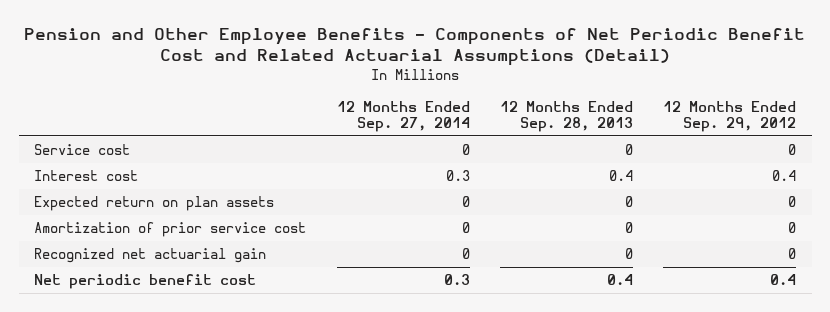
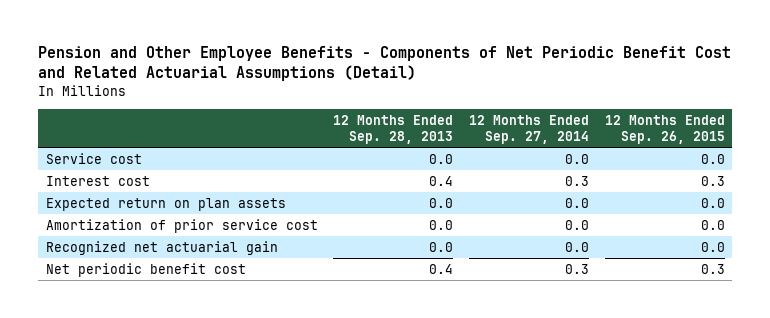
- | 12 Months Ended Sep. 27, 2014 | 12 Months Ended Sep. 28, 2013 | 12 Months Ended Sep. 29, 2012
+ | 12 Months Ended Sep. 28, 2013 | 12 Months Ended Sep. 27, 2014 | 12 Months Ended Sep. 26, 2015
- Service cost | 0 | 0 | 0
+ Service cost | 0.0 | 0.0 | 0.0
- Expected return on plan assets | 0 | 0 | 0
- Amortization of prior service cost | 0 | 0 | 0
- Recognized net actuarial gain | 0 | 0 | 0
+ Expected return on plan assets | 0.0 | 0.0 | 0.0
+ Amortization of prior service cost | 0.0 | 0.0 | 0.0
+ Recognized net actuarial gain | 0.0 | 0.0 | 0.0

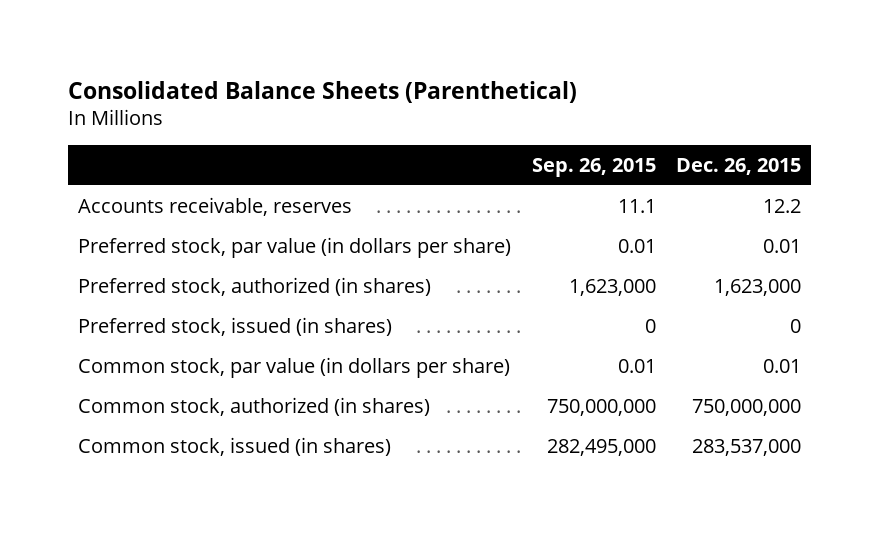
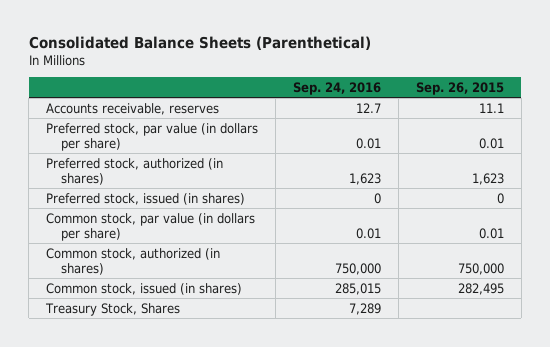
- | Sep. 26, 2015 | Dec. 26, 2015
+ | Sep. 24, 2016 | Sep. 26, 2015
- Preferred stock, authorized (in shares) | 1,623,000 | 1,623,000
+ Preferred stock, authorized (in shares) | 1,623 | 1,623
- Common stock, authorized (in shares) | 750,000,000 | 750,000,000
- Common stock, issued (in shares) | 282,495,000 | 283,537,000
+ Common stock, authorized (in shares) | 750,000 | 750,000
+ Common stock, issued (in shares) | 285,015 | 282,495
+ Treasury Stock, Shares | 7,289 |

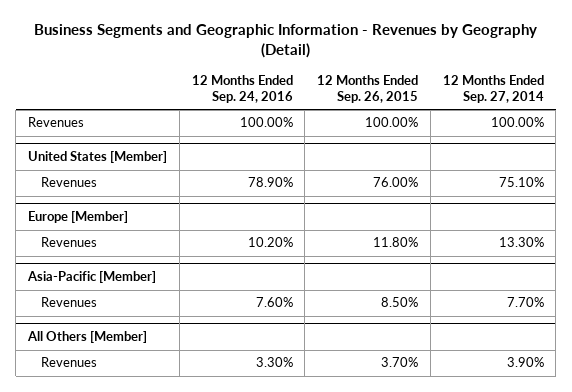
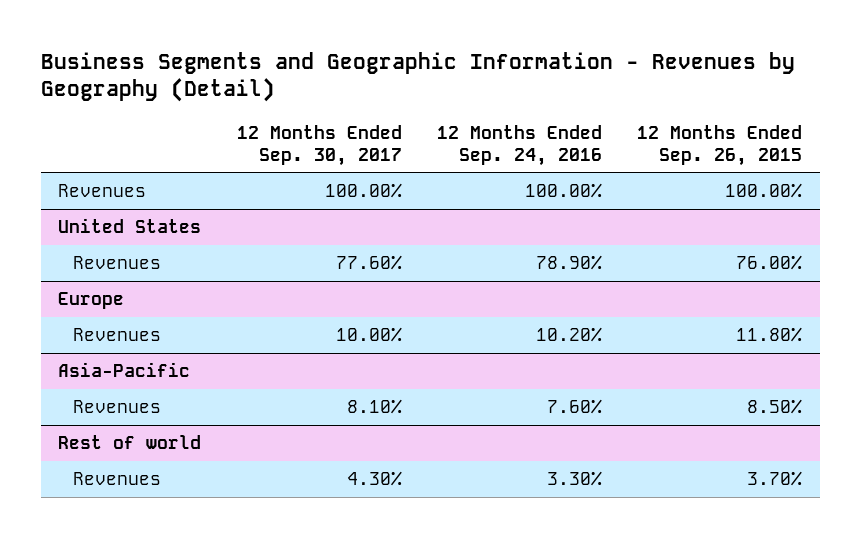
- | 12 Months Ended Sep. 24, 2016 | 12 Months Ended Sep. 26, 2015 | 12 Months Ended Sep. 27, 2014
+ | 12 Months Ended Sep. 30, 2017 | 12 Months Ended Sep. 24, 2016 | 12 Months Ended Sep. 26, 2015
- United States [Member]
+ United States
- Europe [Member]
+ Europe
- Asia-Pacific [Member]
+ Asia-Pacific
- All Others [Member]
+ Rest of world

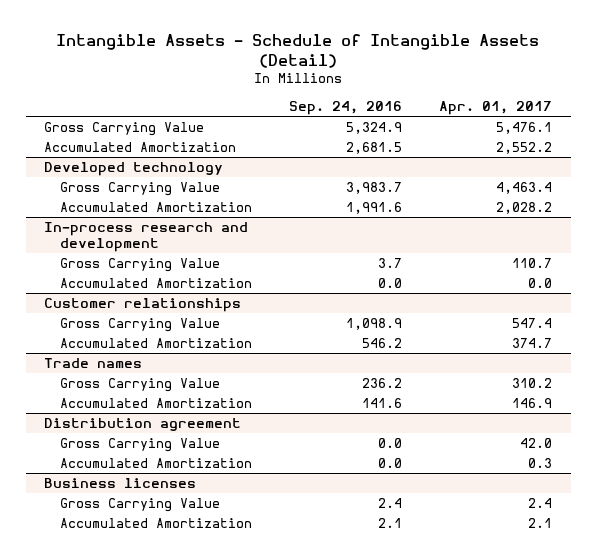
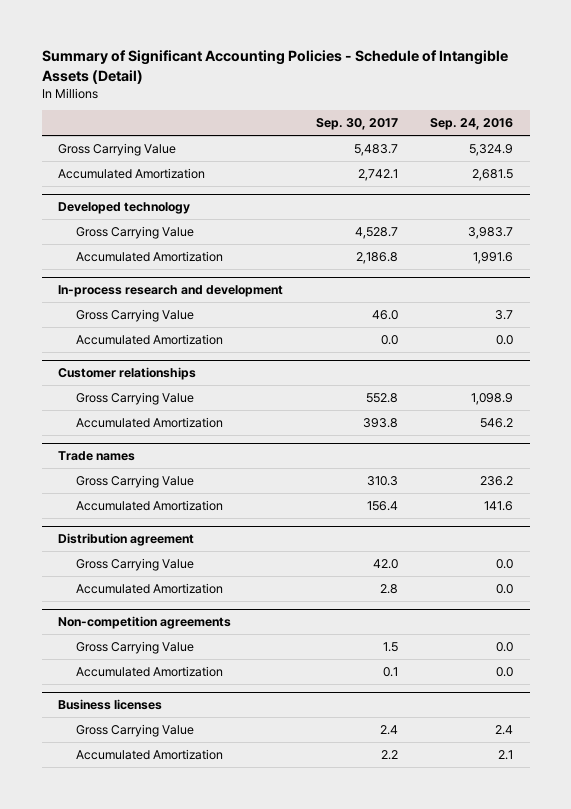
- Intangible Assets - Schedule of Intangible Assets (Detail)
+ Summary of Significant Accounting Policies - Schedule of Intangible Assets (Detail)
- | Sep. 24, 2016 | Apr. 01, 2017
+ | Sep. 30, 2017 | Sep. 24, 2016
+ Non-competition agreements
+ Gross Carrying Value | 1.5 | 0.0
+ Accumulated Amortization | 0.1 | 0.0

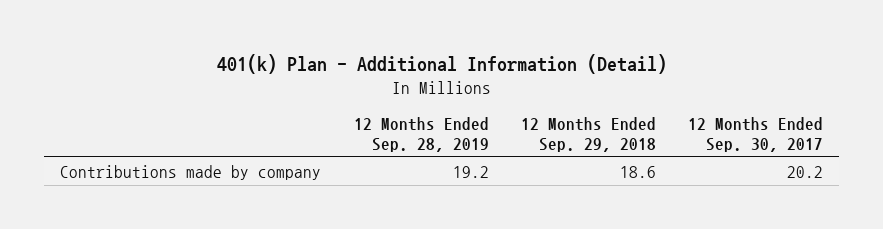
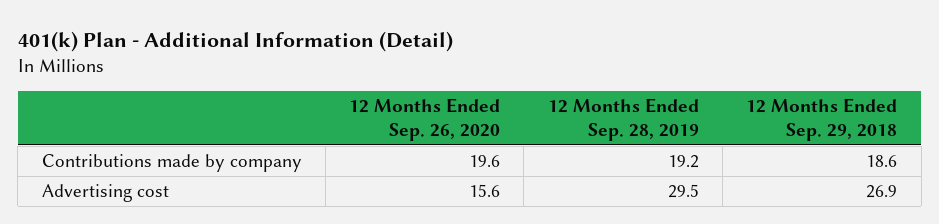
- | 12 Months Ended Sep. 28, 2019 | 12 Months Ended Sep. 29, 2018 | 12 Months Ended Sep. 30, 2017
+ | 12 Months Ended Sep. 26, 2020 | 12 Months Ended Sep. 28, 2019 | 12 Months Ended Sep. 29, 2018
+ Advertising cost | 15.6 | 29.5 | 26.9

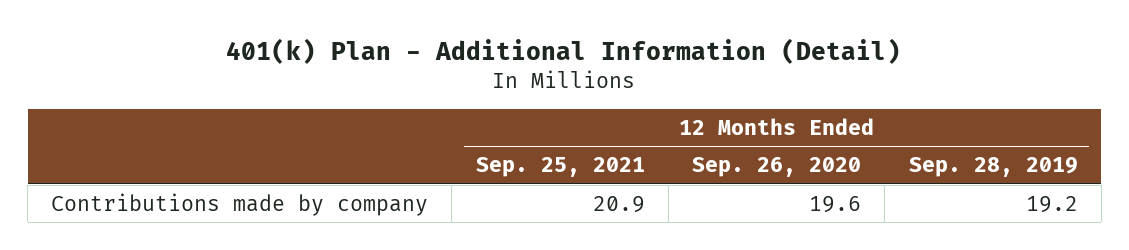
- | 12 Months Ended Sep. 26, 2020 | 12 Months Ended Sep. 28, 2019 | 12 Months Ended Sep. 29, 2018
+ | 12 Months Ended Sep. 25, 2021 | 12 Months Ended Sep. 26, 2020 | 12 Months Ended Sep. 28, 2019
- Advertising cost | 15.6 | 29.5 | 26.9

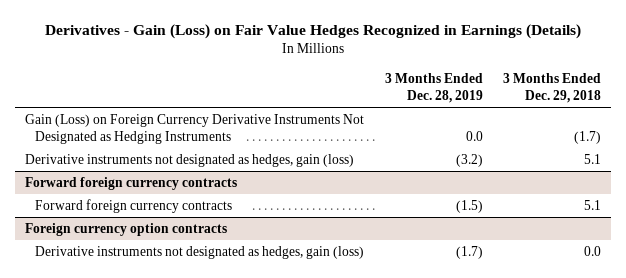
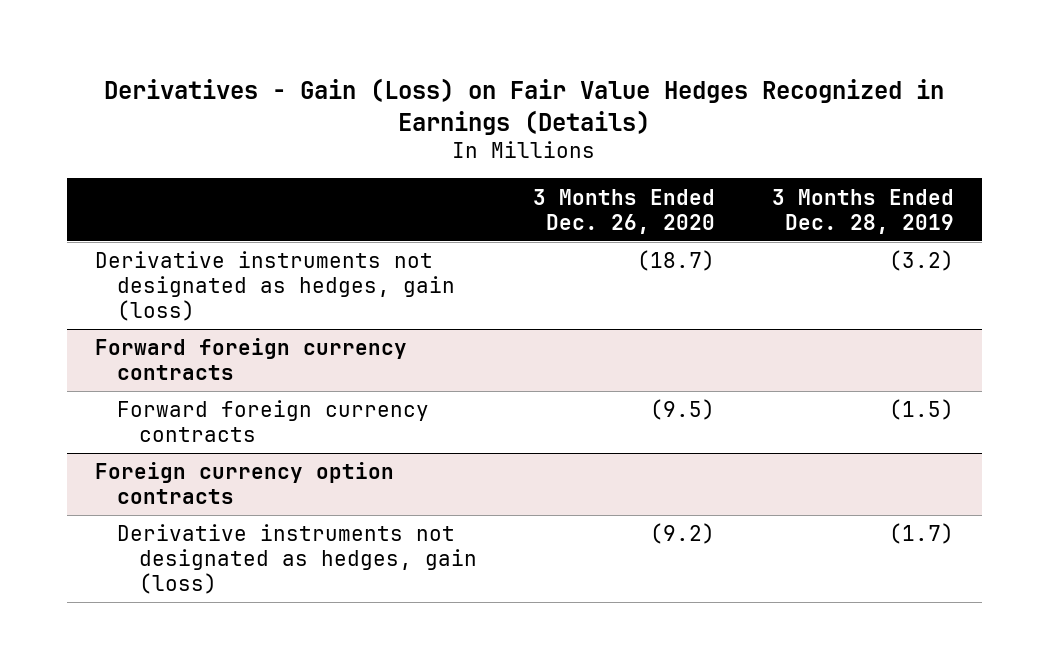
- | 3 Months Ended Dec. 28, 2019 | 3 Months Ended Dec. 29, 2018
+ | 3 Months Ended Dec. 26, 2020 | 3 Months Ended Dec. 28, 2019
- Gain (Loss) on Foreign Currency Derivative Instruments Not Designated as Hedging Instruments | 0.0 | (1.7)

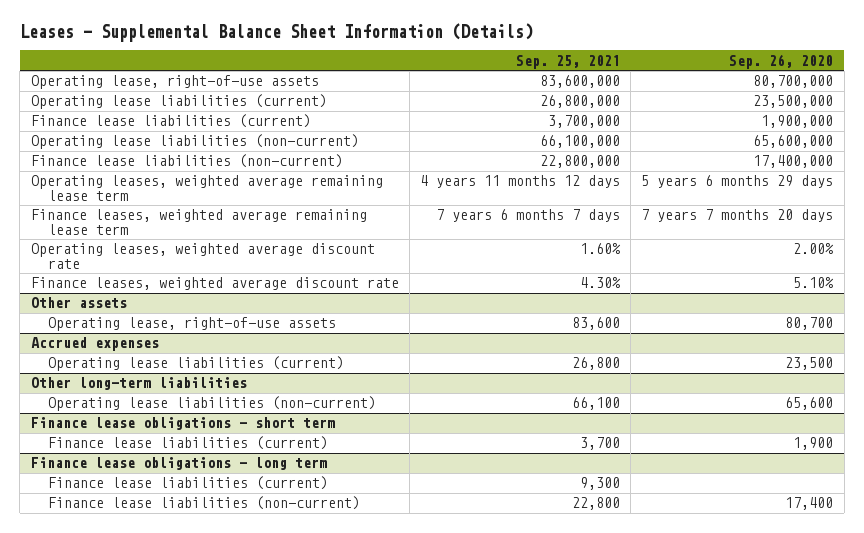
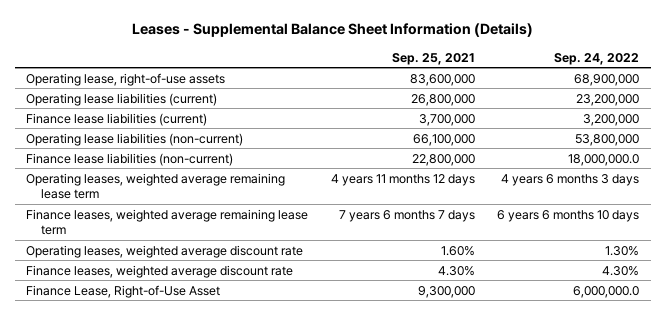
- | Sep. 25, 2021 | Sep. 26, 2020
+ | Sep. 25, 2021 | Sep. 24, 2022
- Other assets
- Operating lease, right-of-use assets | 83,600 | 80,700
- Accrued expenses
- Operating lease liabilities (current) | 26,800 | 23,500
- Other long-term liabilities
- Operating lease liabilities (non-current) | 66,100 | 65,600
- Finance lease obligations - short term
- Finance lease liabilities (current) | 3,700 | 1,900
- Finance lease obligations - long term
- Finance lease liabilities (current) | 9,300 |
- Finance lease liabilities (non-current) | 22,800 | 17,400
+ Finance Lease, Right-of-Use Asset | 9,300,000 | 6,000,000.0

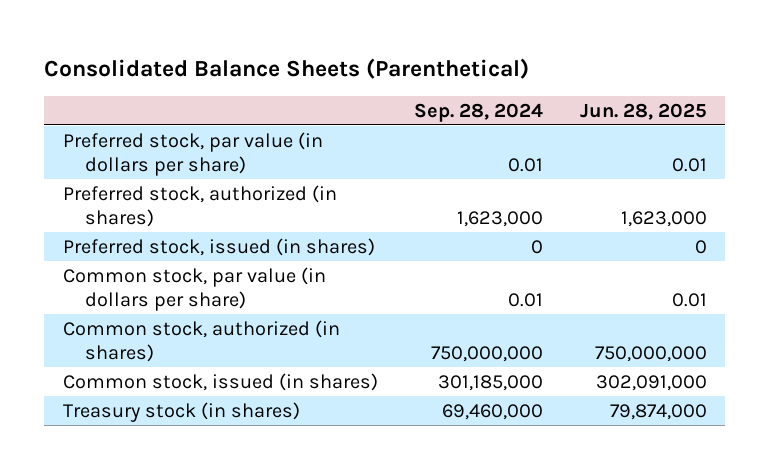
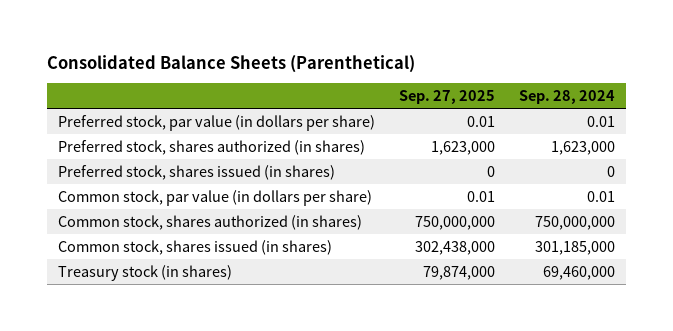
- | Sep. 28, 2024 | Jun. 28, 2025
+ | Sep. 27, 2025 | Sep. 28, 2024
- Preferred stock, authorized (in shares) | 1,623,000 | 1,623,000
- Preferred stock, issued (in shares) | 0 | 0
+ Preferred stock, shares authorized (in shares) | 1,623,000 | 1,623,000
+ Preferred stock, shares issued (in shares) | 0 | 0
- Common stock, authorized (in shares) | 750,000,000 | 750,000,000
- Common stock, issued (in shares) | 301,185,000 | 302,091,000
+ Common stock, shares authorized (in shares) | 750,000,000 | 750,000,000
+ Common stock, shares issued (in shares) | 302,438,000 | 301,185,000

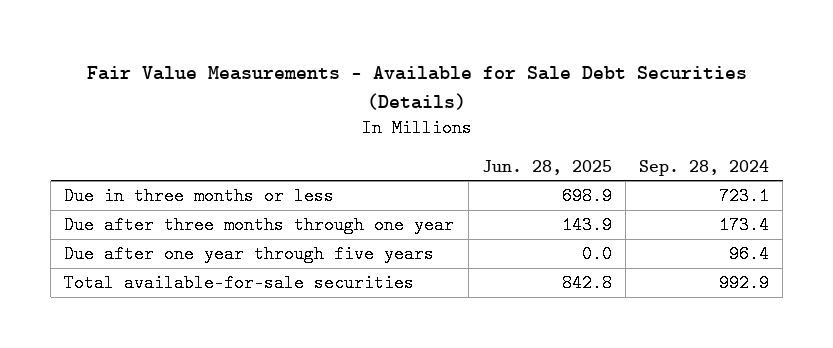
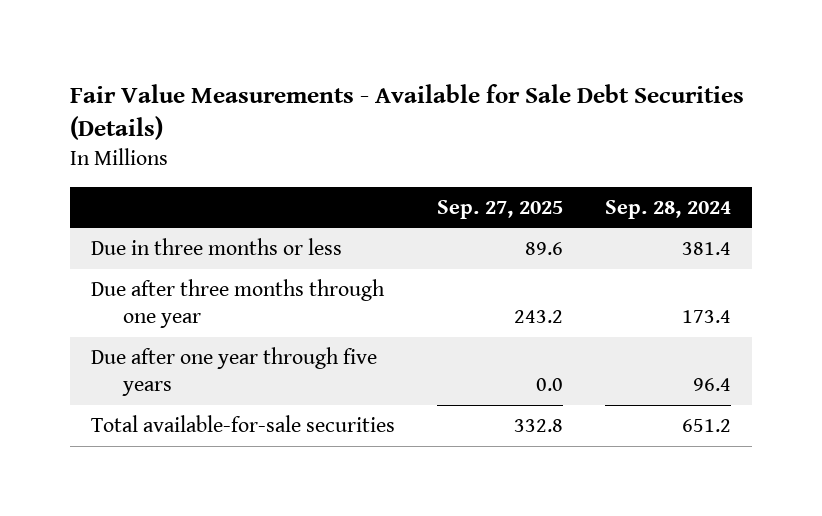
- | Jun. 28, 2025 | Sep. 28, 2024
+ | Sep. 27, 2025 | Sep. 28, 2024
- Due in three months or less | 698.9 | 723.1
+ Due in three months or less | 89.6 | 381.4
- Total available-for-sale securities | 842.8 | 992.9
+ Total available-for-sale securities | 332.8 | 651.2

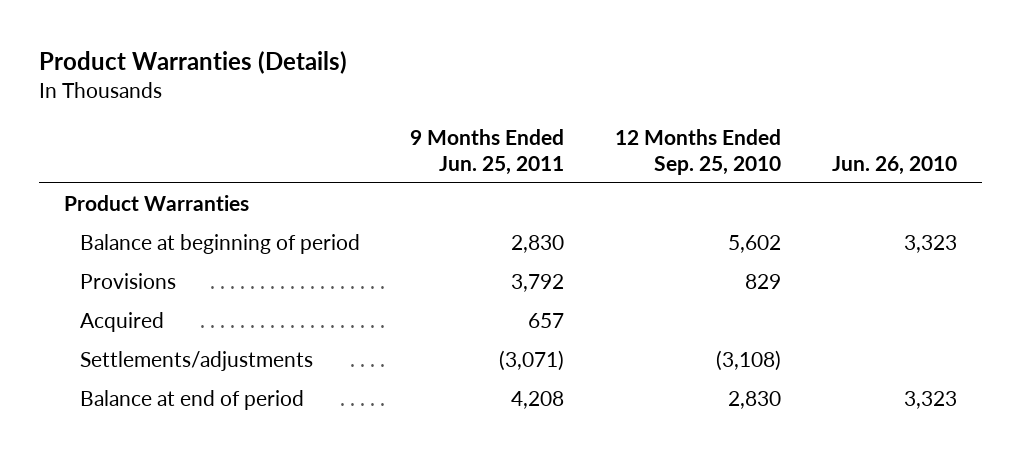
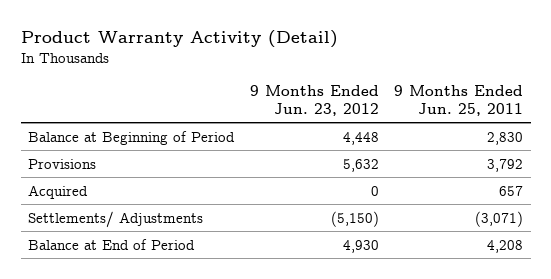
- Product Warranties (Details)
+ Product Warranty Activity (Detail)
- | 9 Months Ended Jun. 25, 2011 | 12 Months Ended Sep. 25, 2010 | Jun. 26, 2010
+ | 9 Months Ended Jun. 23, 2012 | 9 Months Ended Jun. 25, 2011
- Product Warranties
- Balance at beginning of period | 2,830 | 5,602 | 3,323
+ Balance at Beginning of Period | 4,448 | 2,830
- Settlements/adjustments | (3,071) | (3,108) |
- Balance at end of period | 4,208 | 2,830 | 3,323
+ Settlements/ Adjustments | (5,150) | (3,071)
+ Balance at End of Period | 4,930 | 4,208

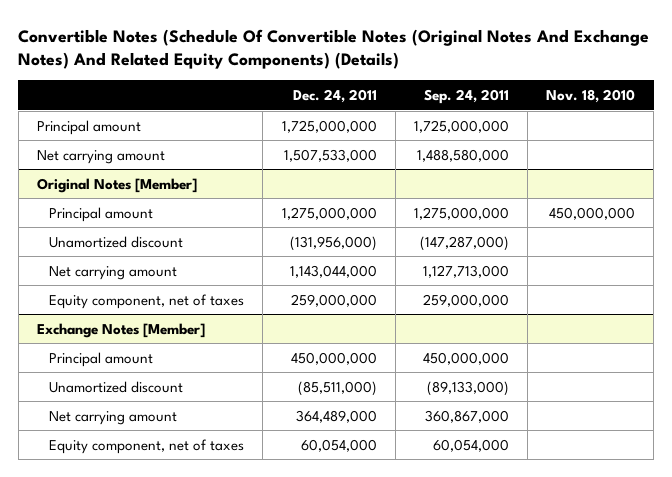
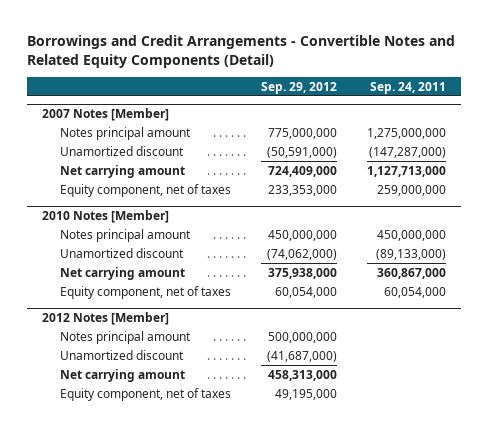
- Convertible Notes (Schedule Of Convertible Notes (Original Notes And Exchange Notes) And Related Equity Components) (Details)
+ Borrowings and Credit Arrangements - Convertible Notes and Related Equity Components (Detail)
- | Dec. 24, 2011 | Sep. 24, 2011 | Nov. 18, 2010
+ | Sep. 29, 2012 | Sep. 24, 2011
- Principal amount | 1,725,000,000 | 1,725,000,000 |
- Net carrying amount | 1,507,533,000 | 1,488,580,000 |
- Original Notes [Member]
- Principal amount | 1,275,000,000 | 1,275,000,000 | 450,000,000
+ 2007 Notes [Member]
+ Notes principal amount | 775,000,000 | 1,275,000,000
- Exchange Notes [Member]
- Principal amount | 450,000,000 | 450,000,000 |
+ 2010 Notes [Member]
+ Notes principal amount | 450,000,000 | 450,000,000
+ 2012 Notes [Member]
+ Notes principal amount | 500,000,000 |
+ Unamortized discount | (41,687,000) |
+ Net carrying amount | 458,313,000 |
+ Equity component, net of taxes | 49,195,000 |

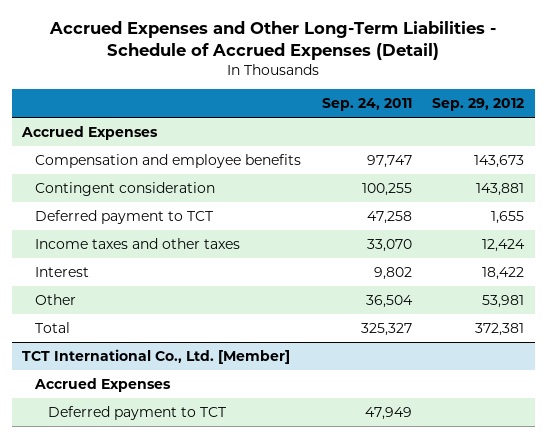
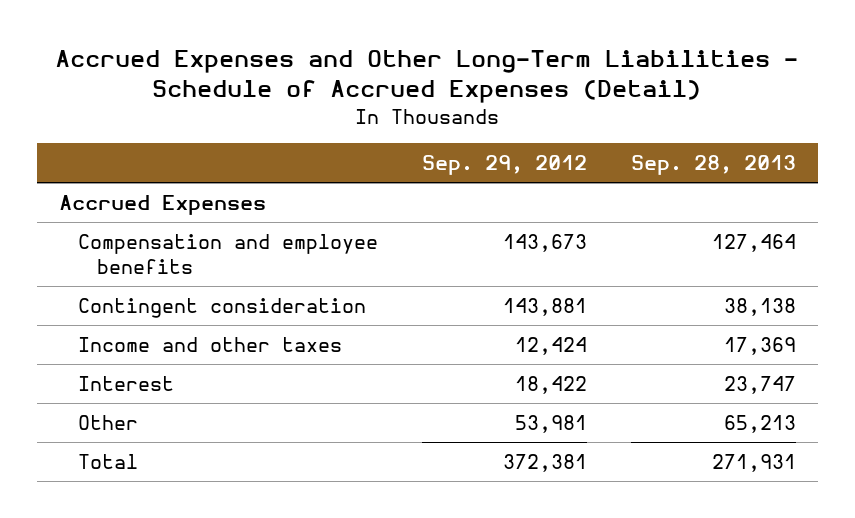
- | Sep. 24, 2011 | Sep. 29, 2012
+ | Sep. 29, 2012 | Sep. 28, 2013
- Deferred payment to TCT | 47,258 | 1,655
- Income taxes and other taxes | 33,070 | 12,424
+ Income and other taxes | 12,424 | 17,369
- TCT International Co., Ltd. [Member]
- Accrued Expenses
- Deferred payment to TCT | 47,949 |

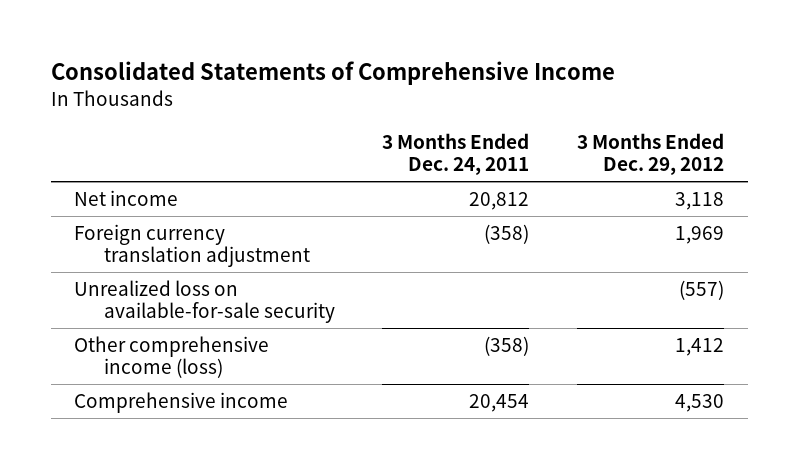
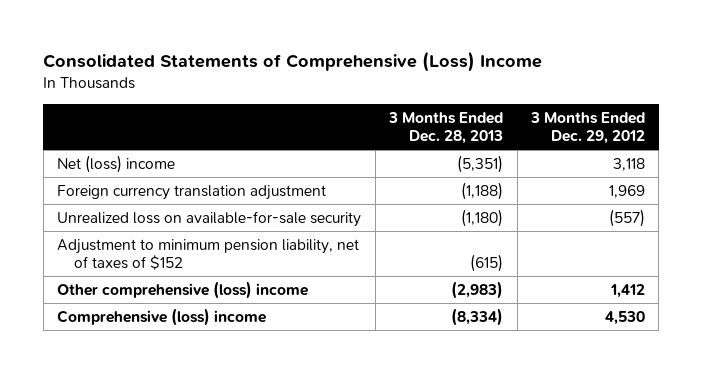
- Consolidated Statements of Comprehensive Income
+ Consolidated Statements of Comprehensive (Loss) Income
- | 3 Months Ended Dec. 24, 2011 | 3 Months Ended Dec. 29, 2012
+ | 3 Months Ended Dec. 28, 2013 | 3 Months Ended Dec. 29, 2012
- Net income | 20,812 | 3,118
+ Net (loss) income | (5,351) | 3,118
- Other comprehensive income (loss) | (358) | 1,412
- Comprehensive income | 20,454 | 4,530
+ Adjustment to minimum pension liability, net of taxes of $152 | (615) |
+ Other comprehensive (loss) income | (2,983) | 1,412
+ Comprehensive (loss) income | (8,334) | 4,530

